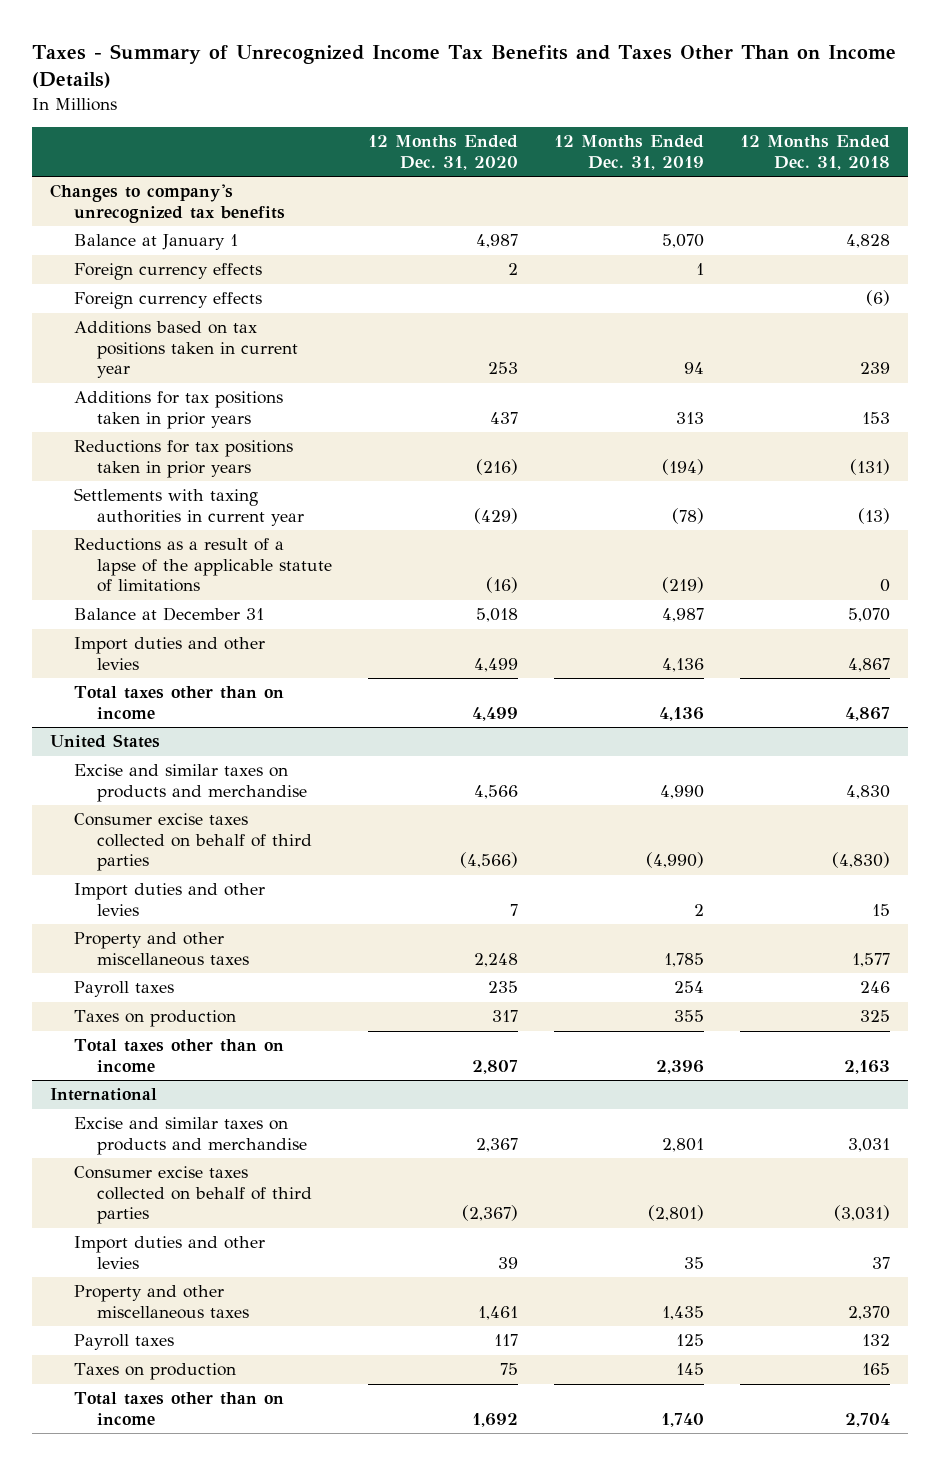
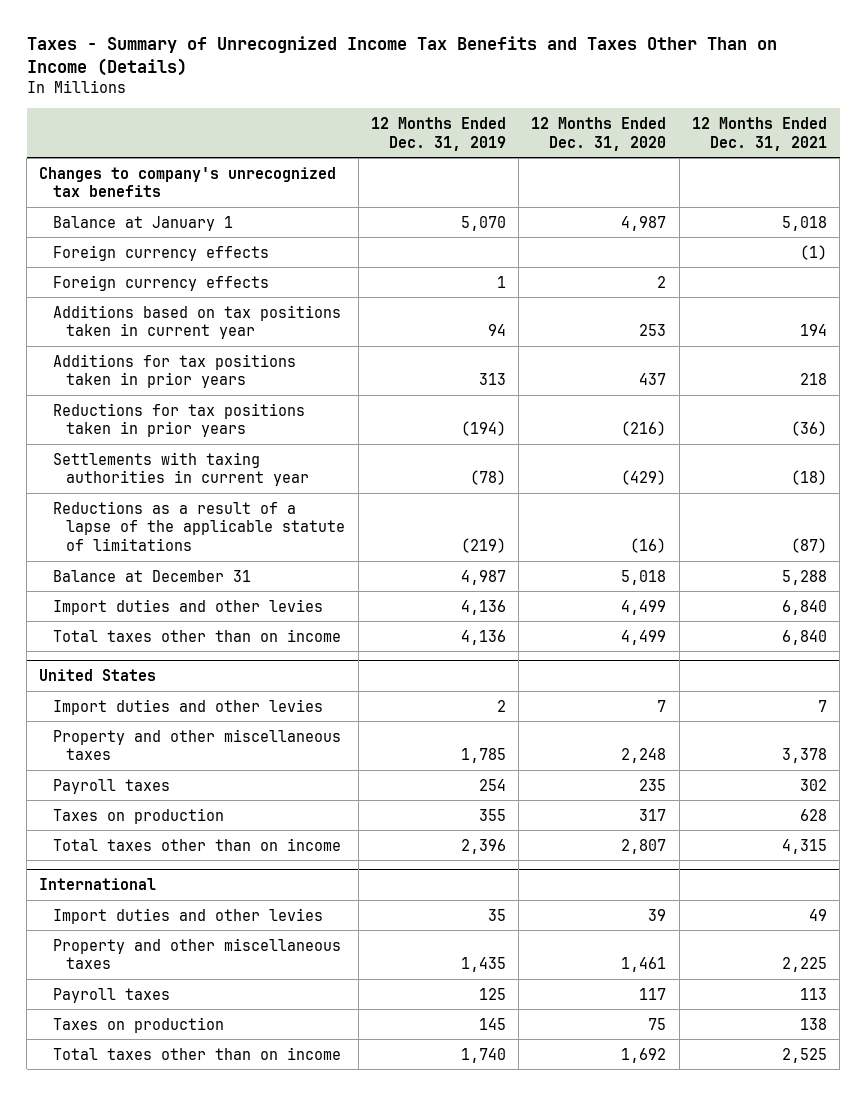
- | 12 Months Ended Dec. 31, 2020 | 12 Months Ended Dec. 31, 2019 | 12 Months Ended Dec. 31, 2018
+ | 12 Months Ended Dec. 31, 2019 | 12 Months Ended Dec. 31, 2020 | 12 Months Ended Dec. 31, 2021
moved down: Foreign currency effects | 1 | 2 |
@ United States
- Excise and similar taxes on products and merchandise | 4,566 | 4,990 | 4,830
- Consumer excise taxes collected on behalf of third parties | (4,566) | (4,990) | (4,830)
@ International
- Excise and similar taxes on products and merchandise | 2,367 | 2,801 | 3,031
- Consumer excise taxes collected on behalf of third parties | (2,367) | (2,801) | (3,031)

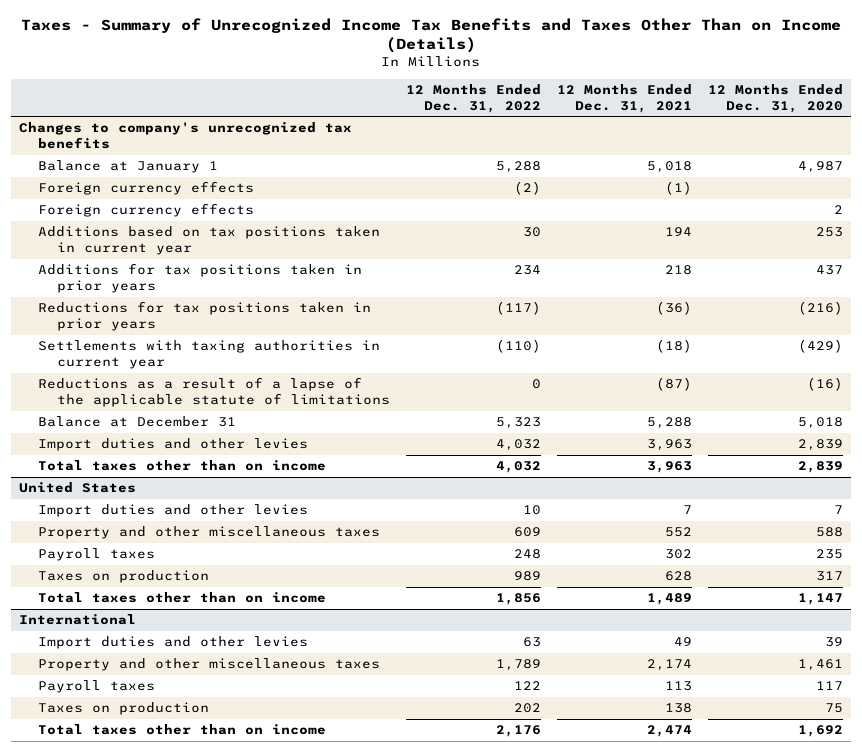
- | 12 Months Ended Dec. 31, 2019 | 12 Months Ended Dec. 31, 2020 | 12 Months Ended Dec. 31, 2021
+ | 12 Months Ended Dec. 31, 2022 | 12 Months Ended Dec. 31, 2021 | 12 Months Ended Dec. 31, 2020
- Import duties and other levies | 4,136 | 4,499 | 6,840
- Total taxes other than on income | 4,136 | 4,499 | 6,840
+ Import duties and other levies | 4,032 | 3,963 | 2,839
+ Total taxes other than on income | 4,032 | 3,963 | 2,839
@ United States
- Property and other miscellaneous taxes | 1,785 | 2,248 | 3,378
+ Property and other miscellaneous taxes | 609 | 552 | 588
- Total taxes other than on income | 2,396 | 2,807 | 4,315
+ Total taxes other than on income | 1,856 | 1,489 | 1,147
@ International
- Property and other miscellaneous taxes | 1,435 | 1,461 | 2,225
+ Property and other miscellaneous taxes | 1,789 | 2,174 | 1,461
- Total taxes other than on income | 1,740 | 1,692 | 2,525
+ Total taxes other than on income | 2,176 | 2,474 | 1,692

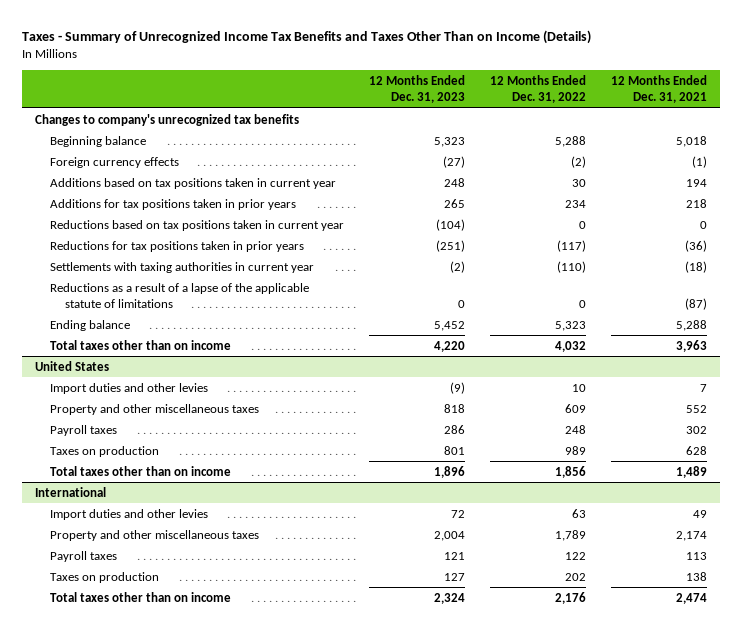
- | 12 Months Ended Dec. 31, 2022 | 12 Months Ended Dec. 31, 2021 | 12 Months Ended Dec. 31, 2020
+ | 12 Months Ended Dec. 31, 2023 | 12 Months Ended Dec. 31, 2022 | 12 Months Ended Dec. 31, 2021
- Balance at January 1 | 5,288 | 5,018 | 4,987
+ Beginning balance | 5,323 | 5,288 | 5,018
- Foreign currency effects | | | 2
+ Reductions based on tax positions taken in current year | (104) | 0 | 0
- Balance at December 31 | 5,323 | 5,288 | 5,018
- Import duties and other levies | 4,032 | 3,963 | 2,839
+ Ending balance | 5,452 | 5,323 | 5,288

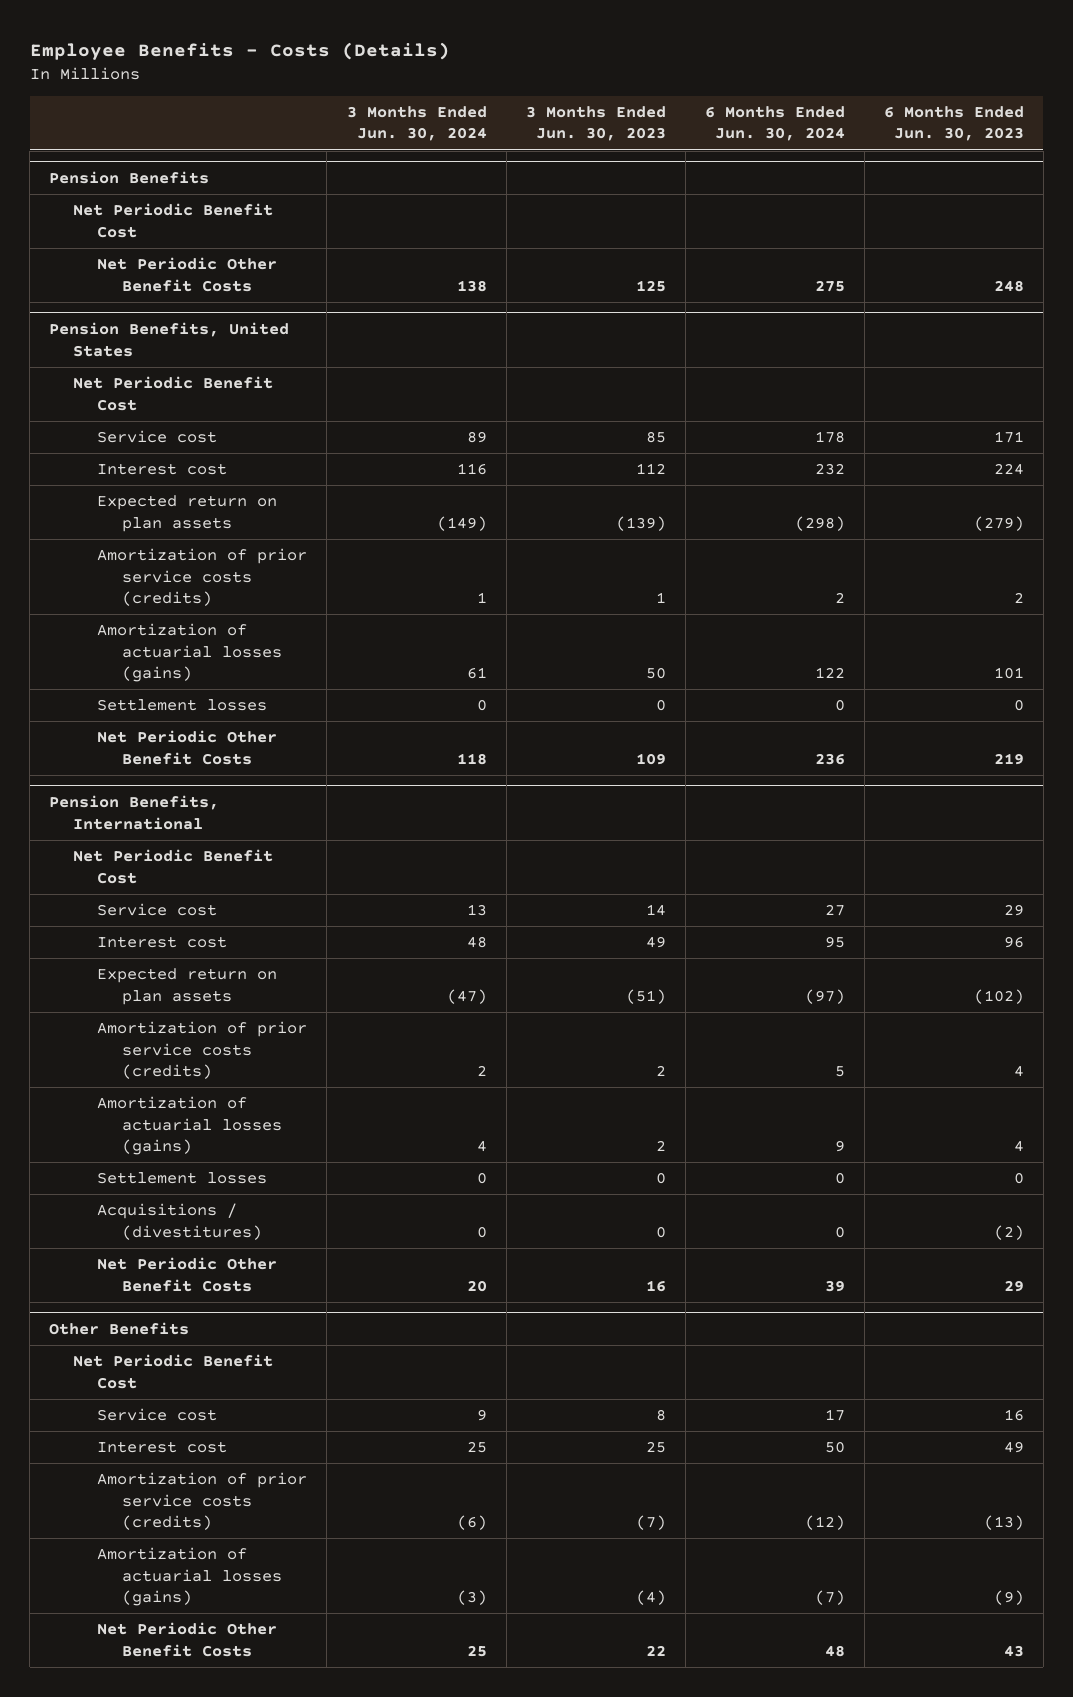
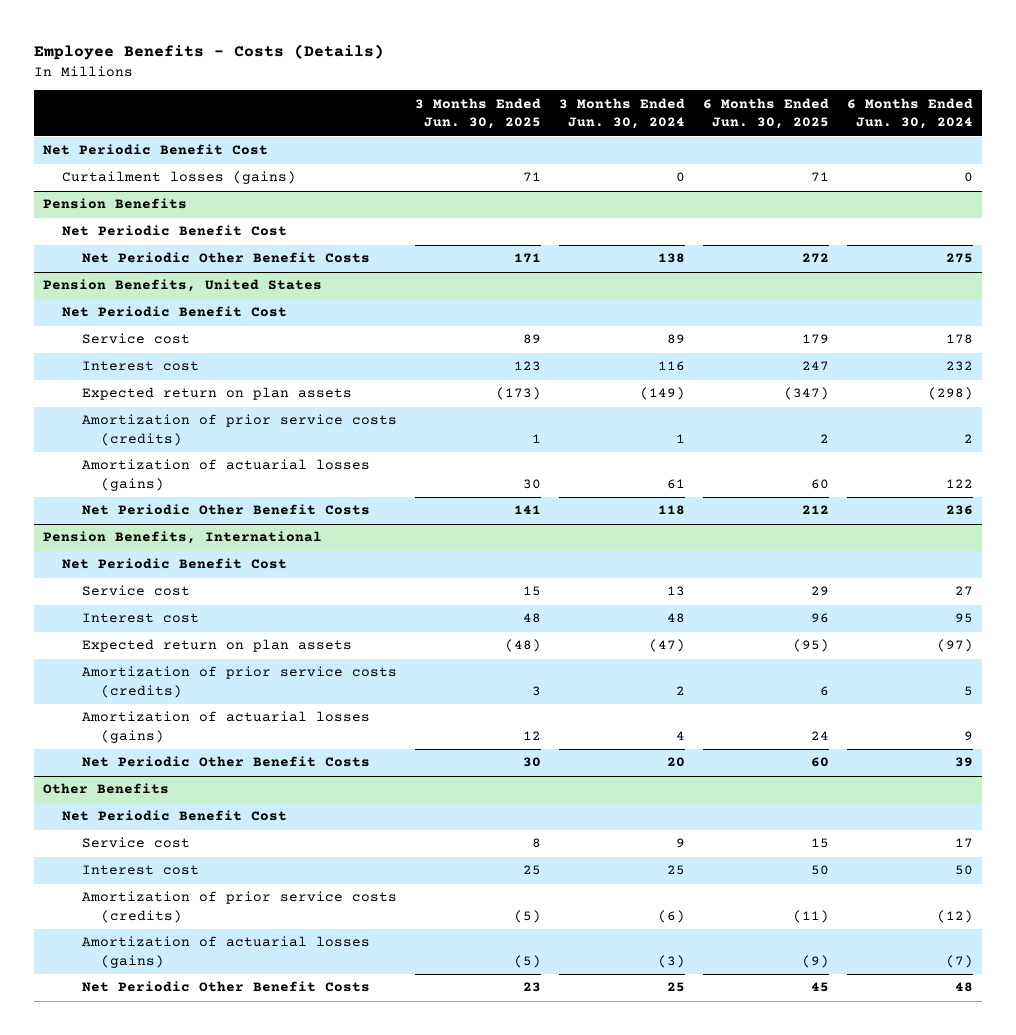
- | 3 Months Ended Jun. 30, 2024 | 3 Months Ended Jun. 30, 2023 | 6 Months Ended Jun. 30, 2024 | 6 Months Ended Jun. 30, 2023
+ | 3 Months Ended Jun. 30, 2025 | 3 Months Ended Jun. 30, 2024 | 6 Months Ended Jun. 30, 2025 | 6 Months Ended Jun. 30, 2024
+ Net Periodic Benefit Cost
+ Curtailment losses (gains) | 71 | 0 | 71 | 0
@ Pension Benefits, United States
- Settlement losses | 0 | 0 | 0 | 0
@ Pension Benefits, International
- Settlement losses | 0 | 0 | 0 | 0
- Acquisitions / (divestitures) | 0 | 0 | 0 | (2)

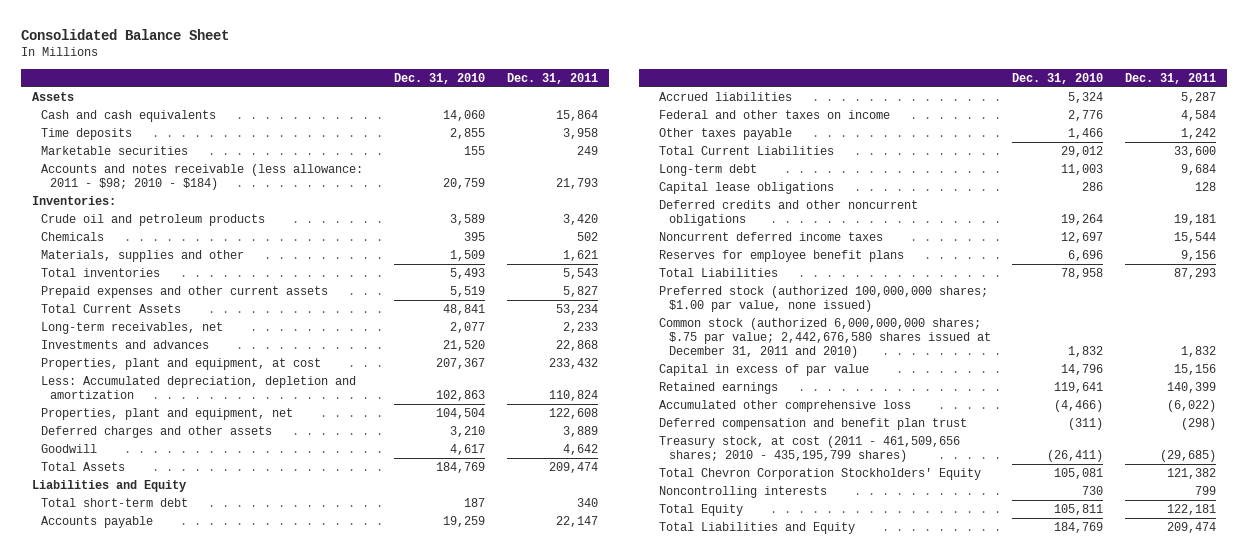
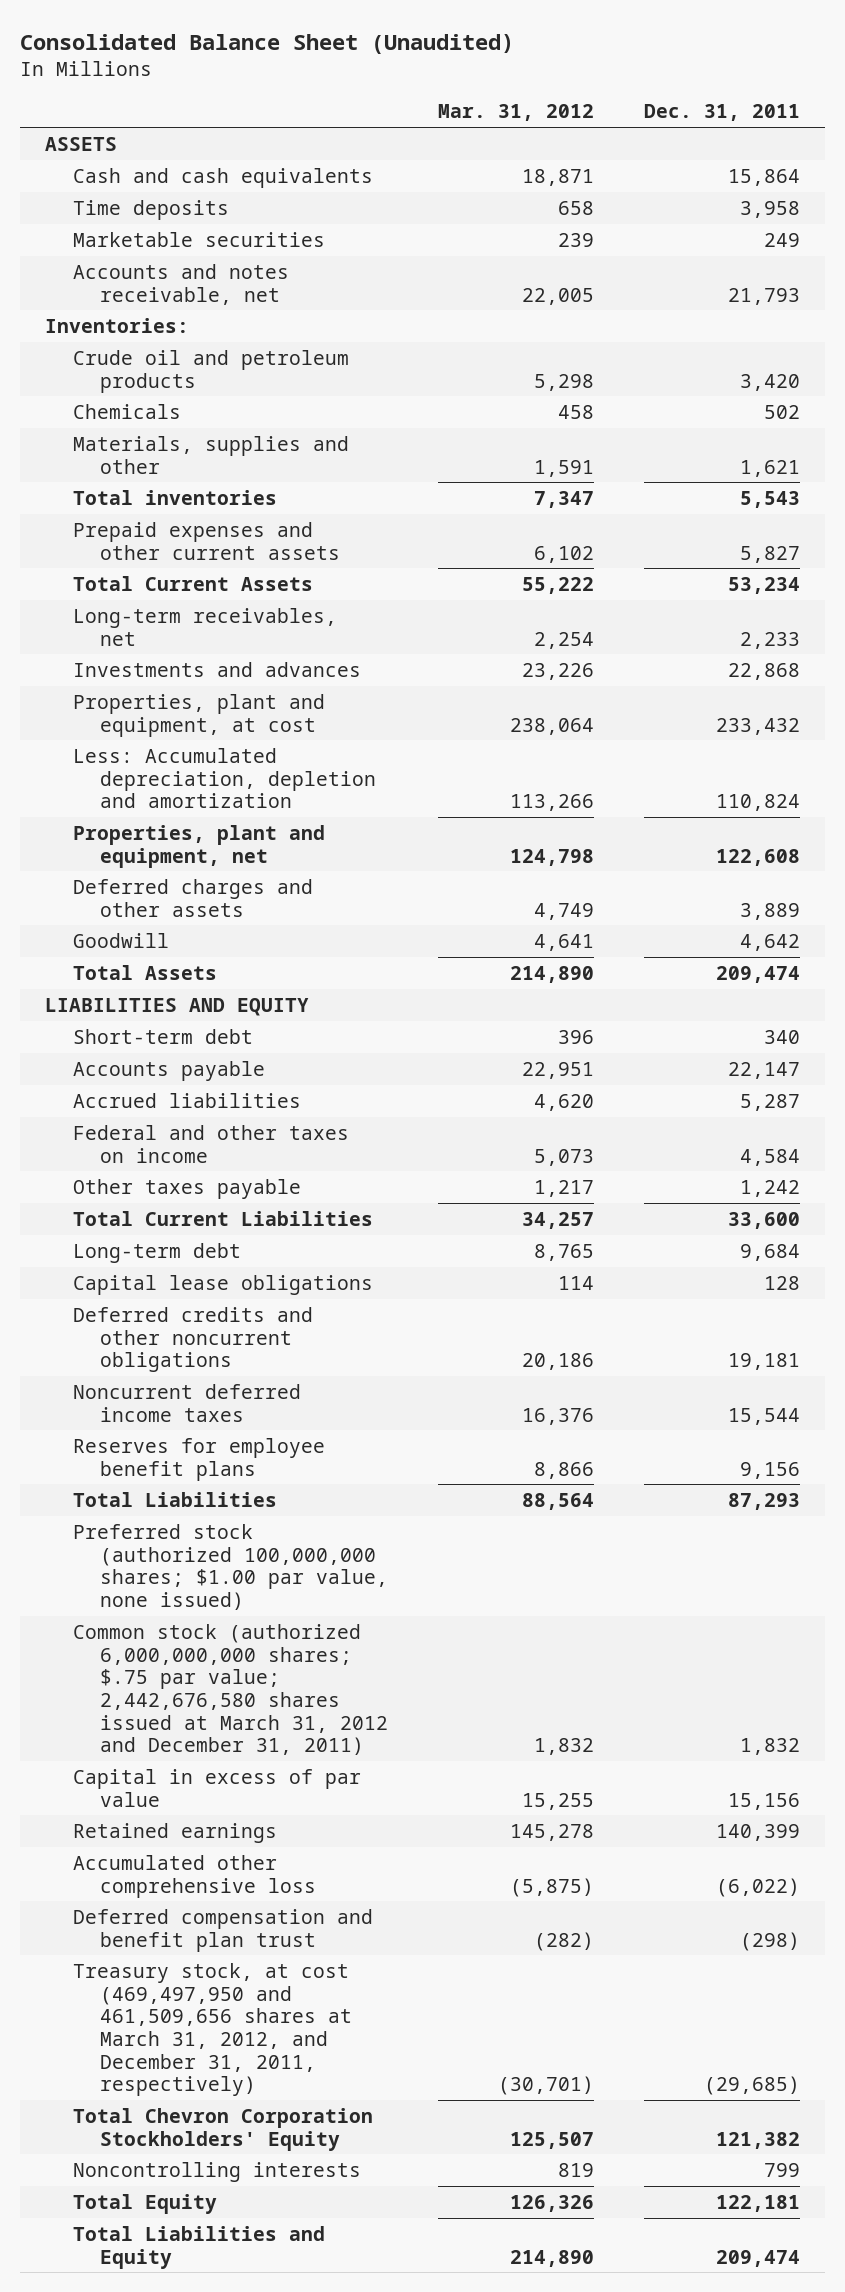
- Consolidated Balance Sheet
+ Consolidated Balance Sheet (Unaudited)
- | Dec. 31, 2010 | Dec. 31, 2011
+ | Mar. 31, 2012 | Dec. 31, 2011
- Assets
+ ASSETS
- Accounts and notes receivable (less allowance: 2011 - $98; 2010 - $184) | 20,759 | 21,793
+ Accounts and notes receivable, net | 22,005 | 21,793
- Liabilities and Equity
- Total short-term debt | 187 | 340
+ LIABILITIES AND EQUITY
+ Short-term debt | 396 | 340
- Common stock (authorized 6,000,000,000 shares; $.75 par value; 2,442,676,580 shares issued at December 31, 2011 and 2010) | 1,832 | 1,832
+ Common stock (authorized 6,000,000,000 shares; $.75 par value; 2,442,676,580 shares issued at March 31, 2012 and December 31, 2011) | 1,832 | 1,832
- Treasury stock, at cost (2011 - 461,509,656 shares; 2010 - 435,195,799 shares) | (26,411) | (29,685)
+ Treasury stock, at cost (469,497,950 and 461,509,656 shares at March 31, 2012, and December 31, 2011, respectively) | (30,701) | (29,685)

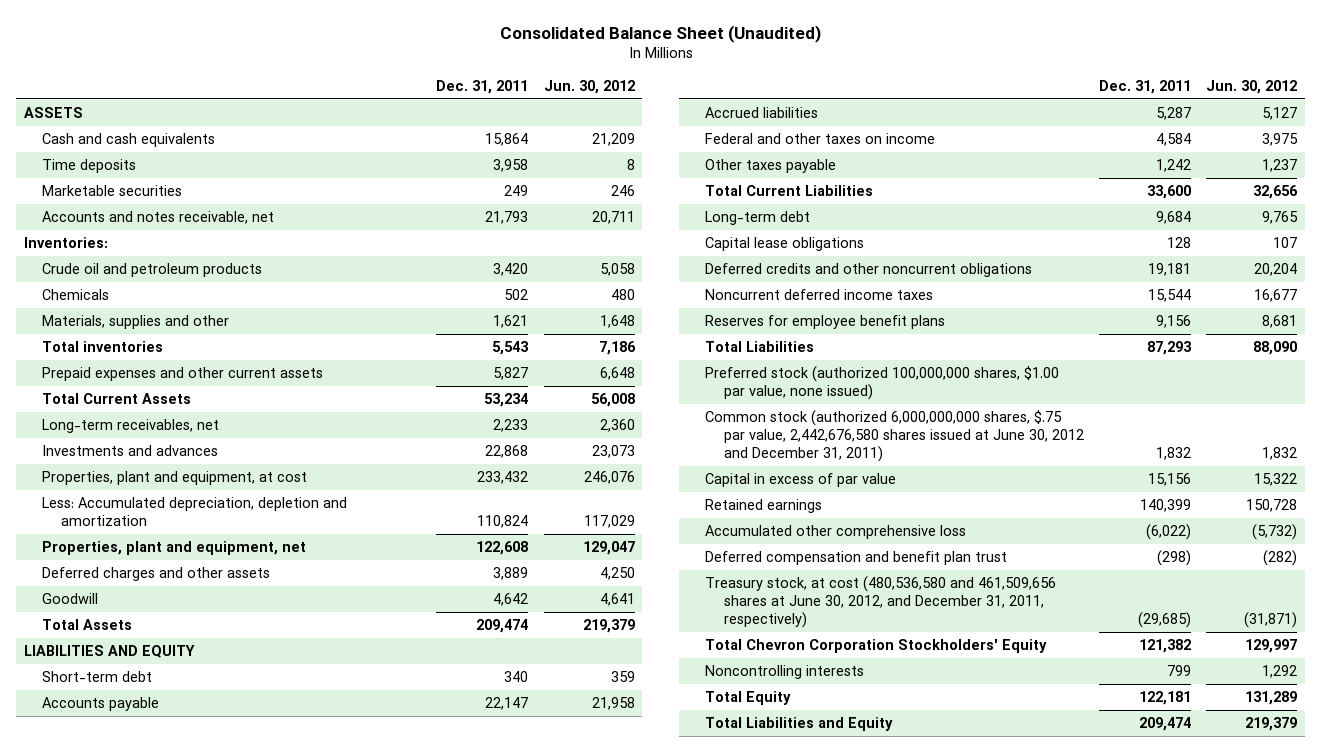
- | Mar. 31, 2012 | Dec. 31, 2011
+ | Dec. 31, 2011 | Jun. 30, 2012
- Preferred stock (authorized 100,000,000 shares; $1.00 par value, none issued)
- Common stock (authorized 6,000,000,000 shares; $.75 par value; 2,442,676,580 shares issued at March 31, 2012 and December 31, 2011) | 1,832 | 1,832
+ Preferred stock (authorized 100,000,000 shares, $1.00 par value, none issued)
+ Common stock (authorized 6,000,000,000 shares, $.75 par value, 2,442,676,580 shares issued at June 30, 2012 and December 31, 2011) | 1,832 | 1,832
- Treasury stock, at cost (469,497,950 and 461,509,656 shares at March 31, 2012, and December 31, 2011, respectively) | (30,701) | (29,685)
+ Treasury stock, at cost (480,536,580 and 461,509,656 shares at June 30, 2012, and December 31, 2011, respectively) | (29,685) | (31,871)

